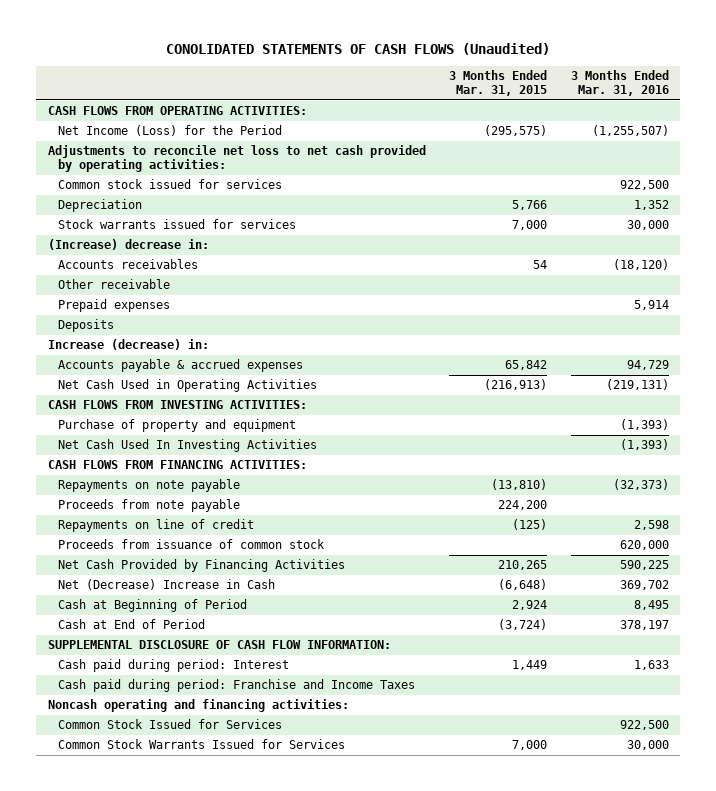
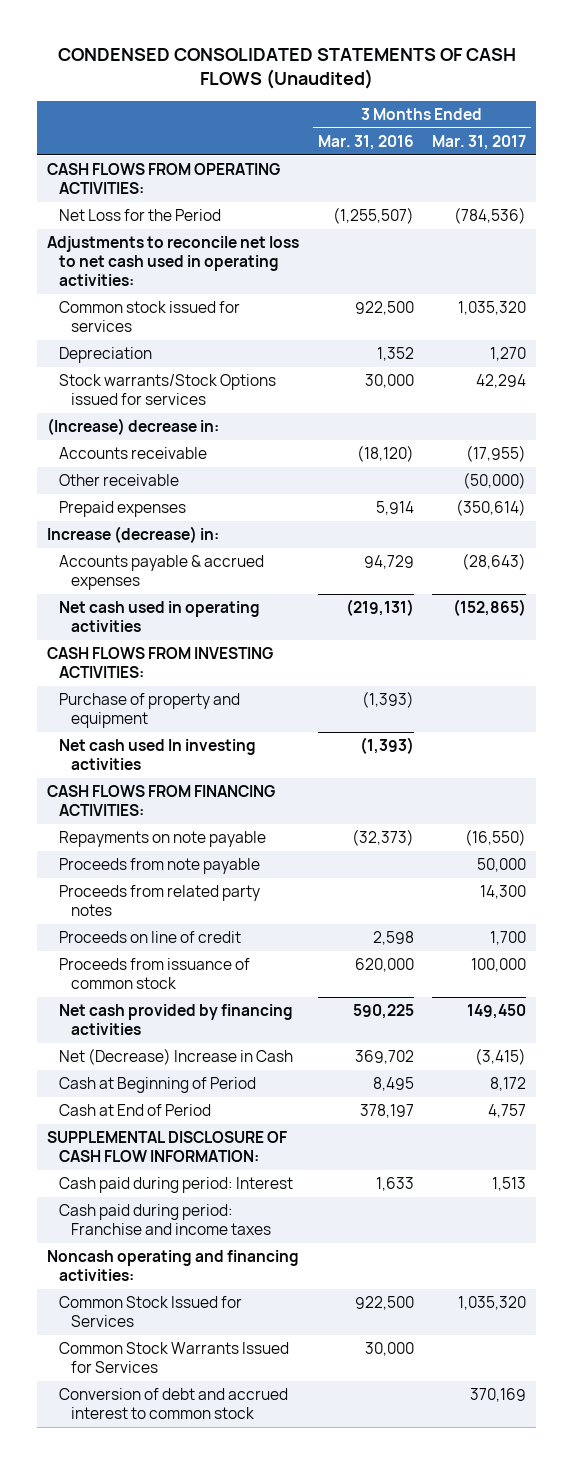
- CONOLIDATED STATEMENTS OF CASH FLOWS (Unaudited)
+ CONDENSED CONSOLIDATED STATEMENTS OF CASH FLOWS (Unaudited)
- | 3 Months Ended Mar. 31, 2015 | 3 Months Ended Mar. 31, 2016
+ | 3 Months Ended Mar. 31, 2016 | 3 Months Ended Mar. 31, 2017
- Net Income (Loss) for the Period | (295,575) | (1,255,507)
- Adjustments to reconcile net loss to net cash provided by operating activities:
+ Net Loss for the Period | (1,255,507) | (784,536)
+ Adjustments to reconcile net loss to net cash used in operating activities:
- Stock warrants issued for services | 7,000 | 30,000
+ Stock warrants/Stock Options issued for services | 30,000 | 42,294
- Accounts receivables | 54 | (18,120)
+ Accounts receivable | (18,120) | (17,955)
- Deposits
- Net Cash Used in Operating Activities | (216,913) | (219,131)
+ Net cash used in operating activities | (219,131) | (152,865)
- Net Cash Used In Investing Activities | | (1,393)
+ Net cash used In investing activities | (1,393) |
- Repayments on line of credit | (125) | 2,598
+ Proceeds from related party notes | | 14,300
+ Proceeds on line of credit | 2,598 | 1,700
- Net Cash Provided by Financing Activities | 210,265 | 590,225
+ Net cash provided by financing activities | 590,225 | 149,450
- Cash paid during period: Franchise and Income Taxes
+ Cash paid during period: Franchise and income taxes
+ Conversion of debt and accrued interest to common stock | | 370,169

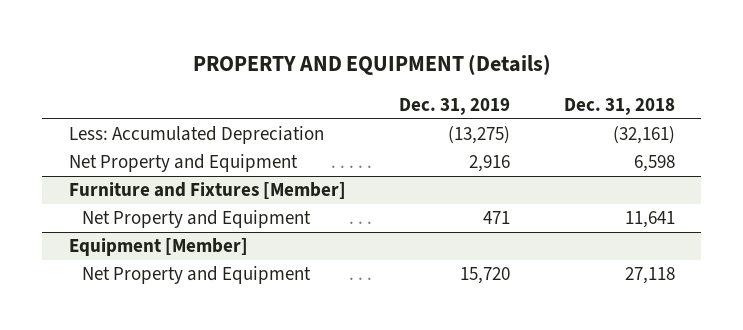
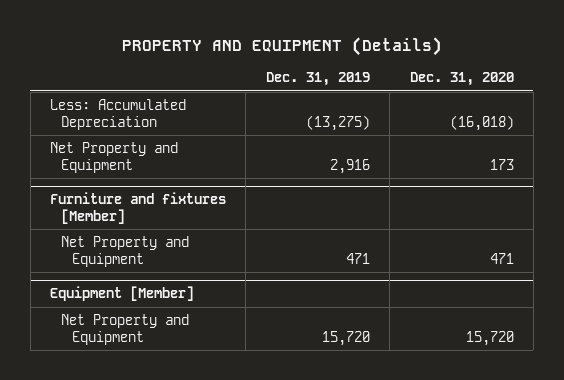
- | Dec. 31, 2019 | Dec. 31, 2018
+ | Dec. 31, 2019 | Dec. 31, 2020
- Furniture and Fixtures [Member]
+ Furniture and fixtures [Member]

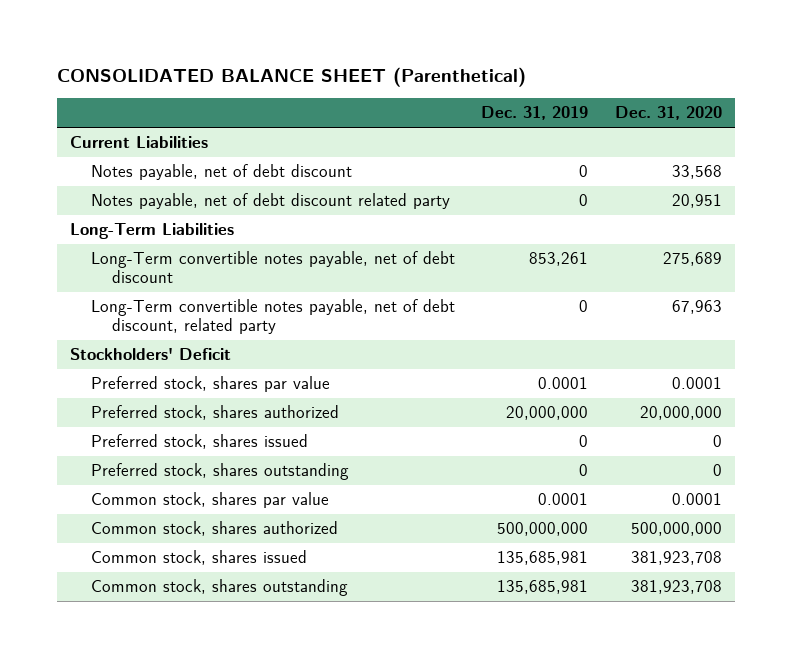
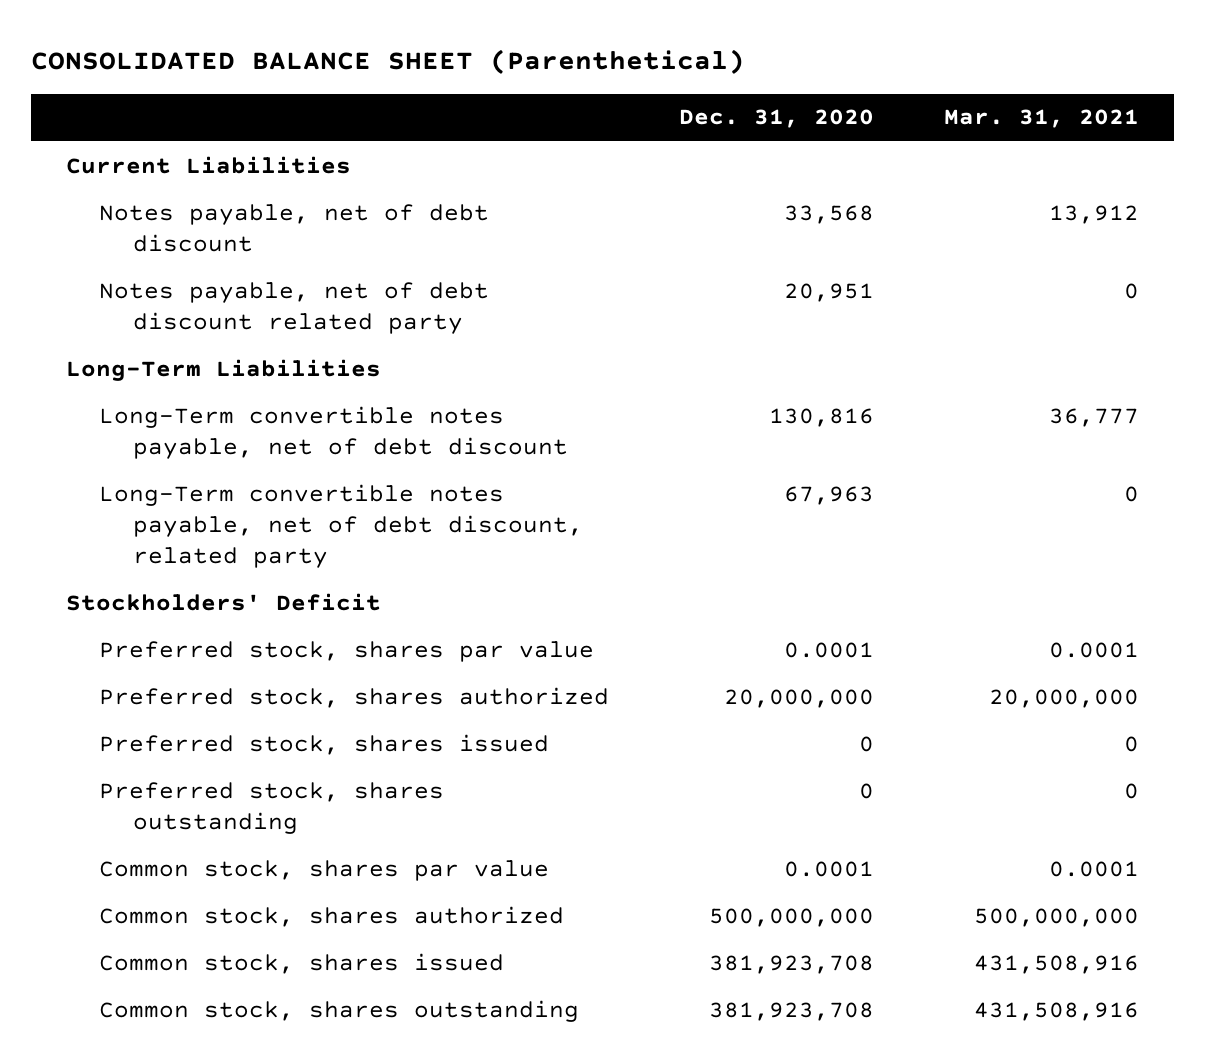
- | Dec. 31, 2019 | Dec. 31, 2020
+ | Dec. 31, 2020 | Mar. 31, 2021
- Long-Term convertible notes payable, net of debt discount | 853,261 | 275,689
+ Long-Term convertible notes payable, net of debt discount | 130,816 | 36,777

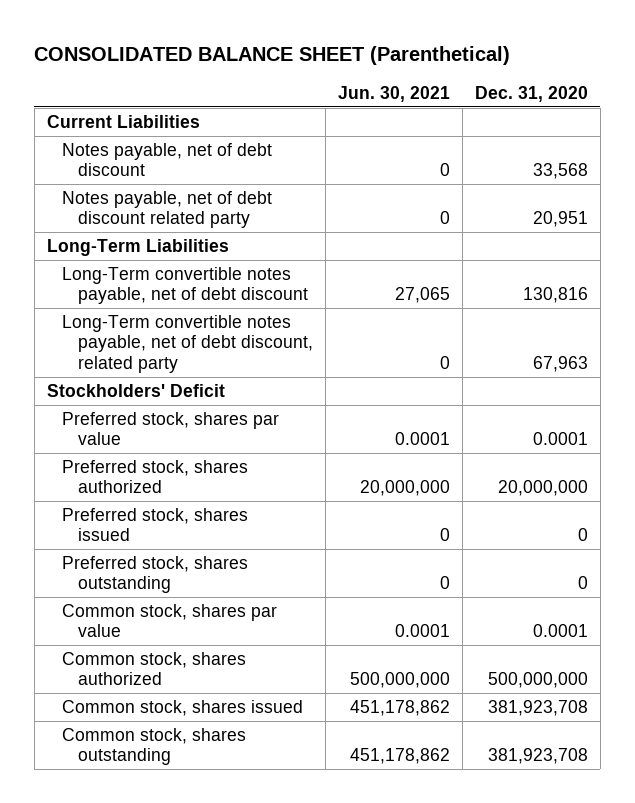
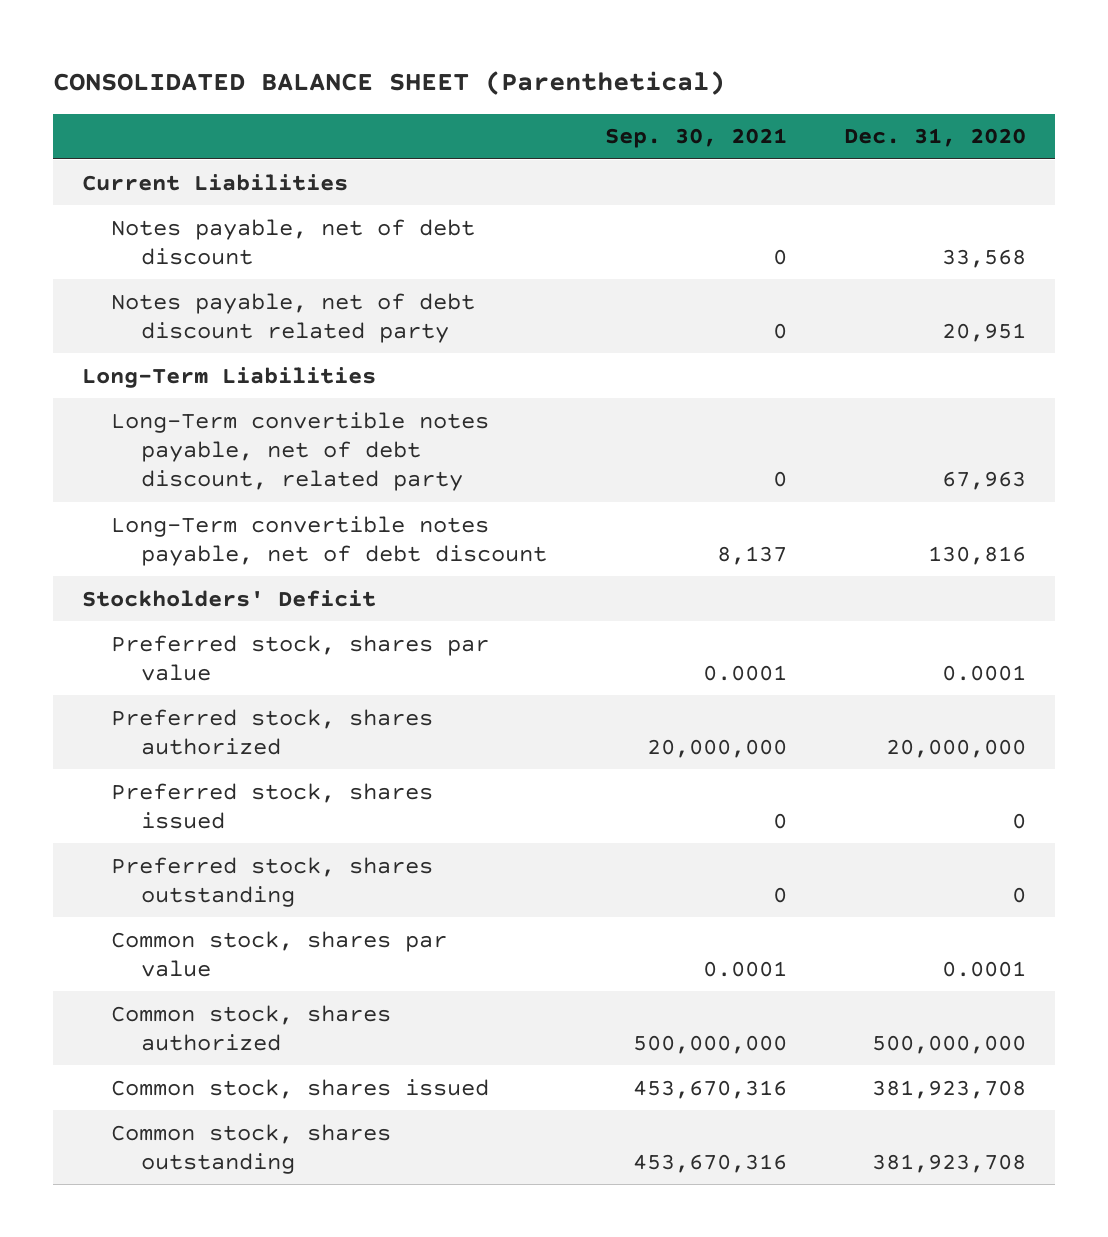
- | Jun. 30, 2021 | Dec. 31, 2020
+ | Sep. 30, 2021 | Dec. 31, 2020
moved down: Long-Term convertible notes payable, net of debt discount | 8,137 | 130,816

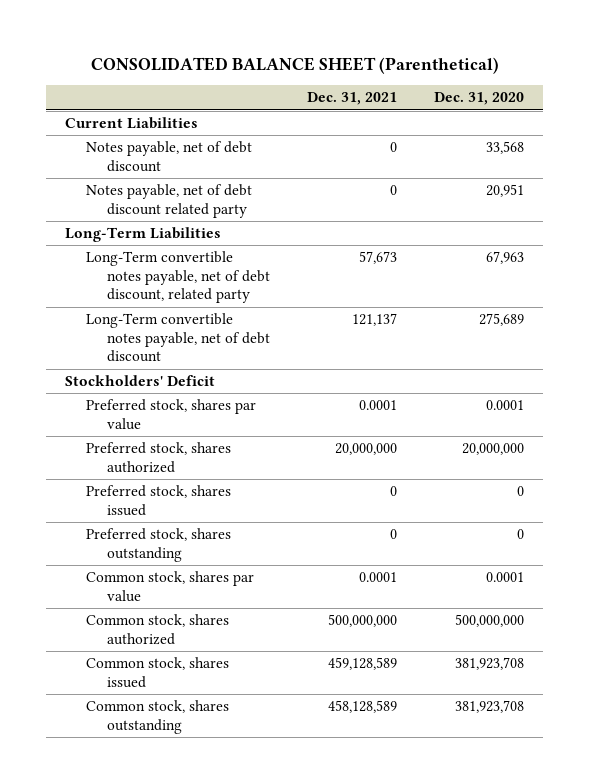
- | Sep. 30, 2021 | Dec. 31, 2020
+ | Dec. 31, 2021 | Dec. 31, 2020
- Long-Term convertible notes payable, net of debt discount | 8,137 | 130,816
+ Long-Term convertible notes payable, net of debt discount | 121,137 | 275,689

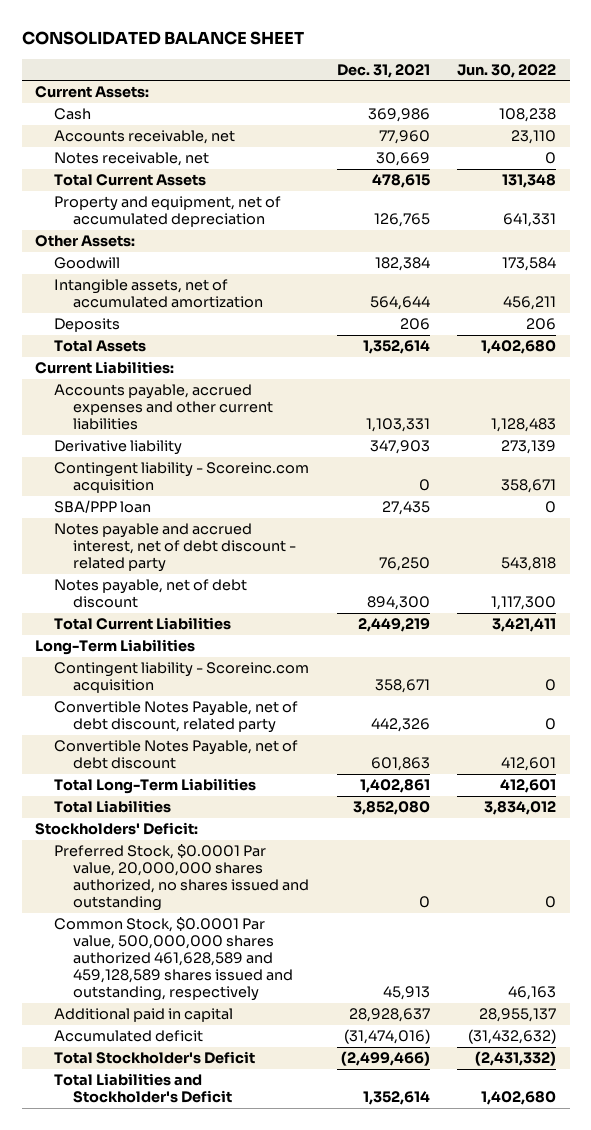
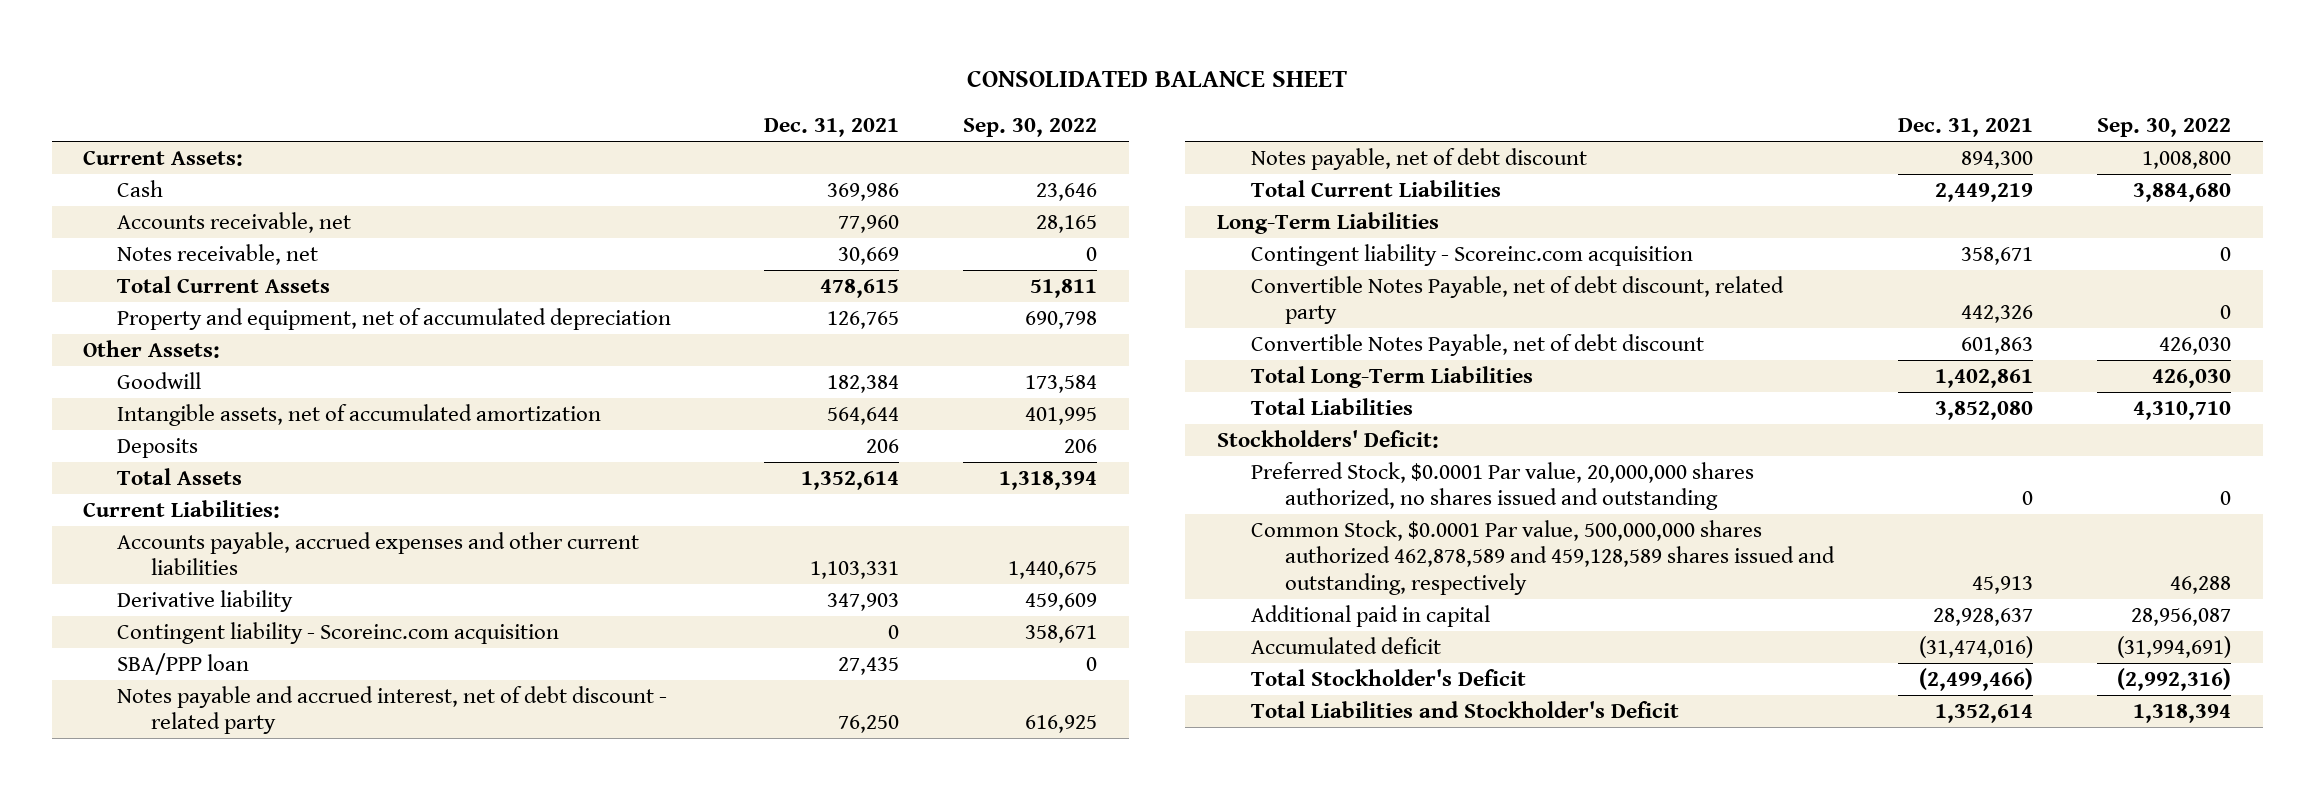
- | Dec. 31, 2021 | Jun. 30, 2022
+ | Dec. 31, 2021 | Sep. 30, 2022
- Common Stock, $0.0001 Par value, 500,000,000 shares authorized 461,628,589 and 459,128,589 shares issued and outstanding, respectively | 45,913 | 46,163
+ Common Stock, $0.0001 Par value, 500,000,000 shares authorized 462,878,589 and 459,128,589 shares issued and outstanding, respectively | 45,913 | 46,288

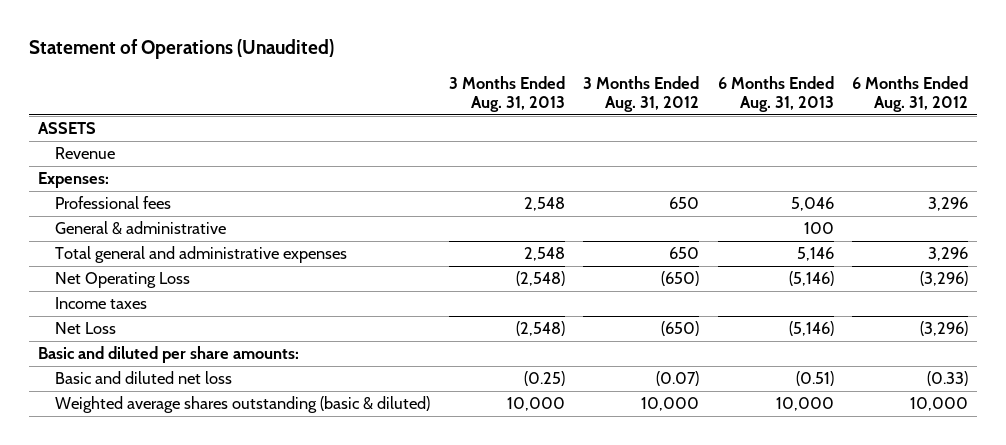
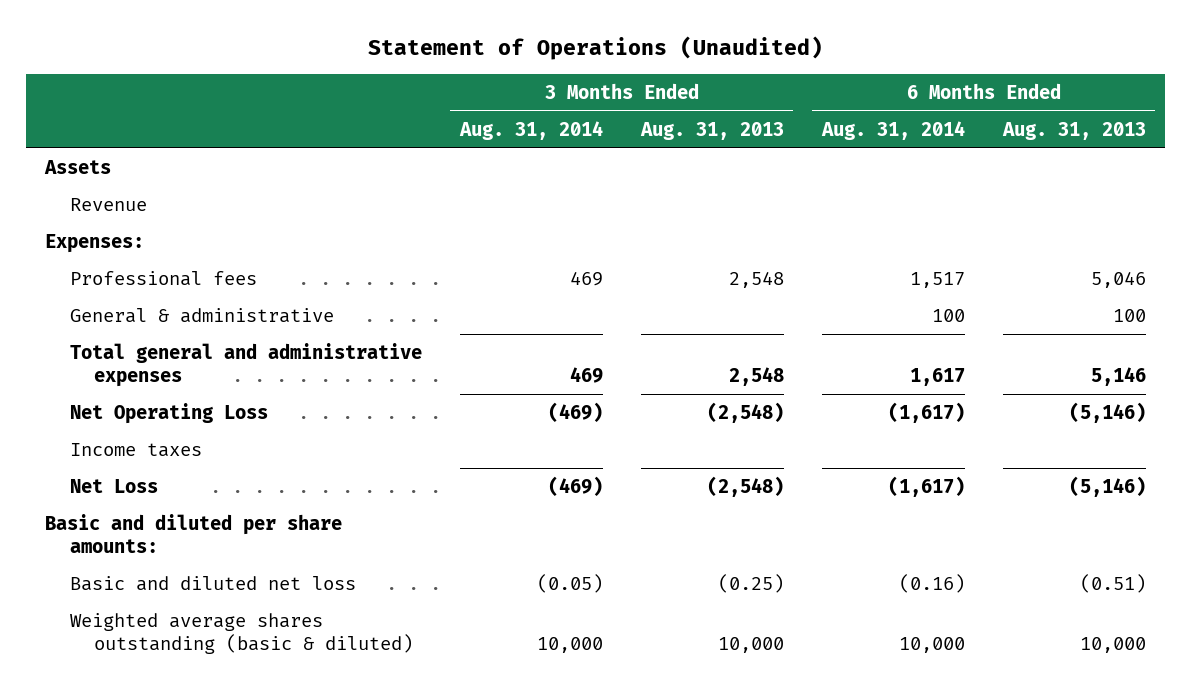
- | 3 Months Ended Aug. 31, 2013 | 3 Months Ended Aug. 31, 2012 | 6 Months Ended Aug. 31, 2013 | 6 Months Ended Aug. 31, 2012
+ | 3 Months Ended Aug. 31, 2014 | 3 Months Ended Aug. 31, 2013 | 6 Months Ended Aug. 31, 2014 | 6 Months Ended Aug. 31, 2013
- ASSETS
+ Assets

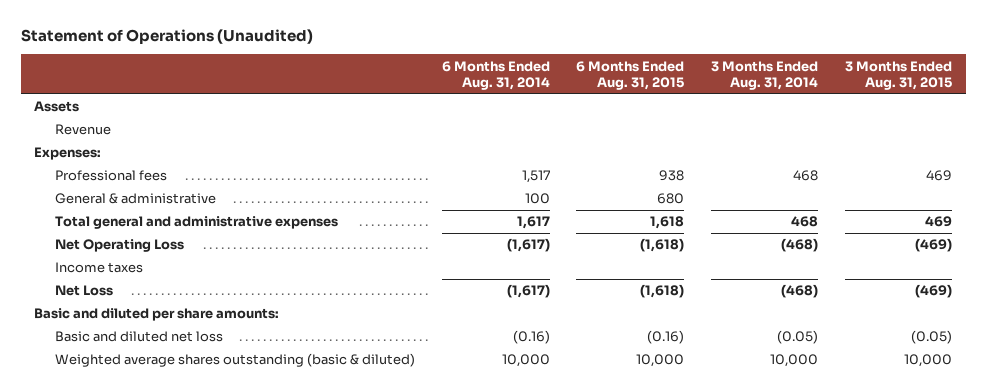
- | 3 Months Ended Aug. 31, 2014 | 3 Months Ended Aug. 31, 2013 | 6 Months Ended Aug. 31, 2014 | 6 Months Ended Aug. 31, 2013
+ | 6 Months Ended Aug. 31, 2014 | 6 Months Ended Aug. 31, 2015 | 3 Months Ended Aug. 31, 2014 | 3 Months Ended Aug. 31, 2015
- Professional fees | 469 | 2,548 | 1,517 | 5,046
+ Professional fees | 1,517 | 938 | 468 | 469
- Total general and administrative expenses | 469 | 2,548 | 1,617 | 5,146
- Net Operating Loss | (469) | (2,548) | (1,617) | (5,146)
+ Total general and administrative expenses | 1,617 | 1,618 | 468 | 469
+ Net Operating Loss | (1,617) | (1,618) | (468) | (469)
- Net Loss | (469) | (2,548) | (1,617) | (5,146)
+ Net Loss | (1,617) | (1,618) | (468) | (469)

